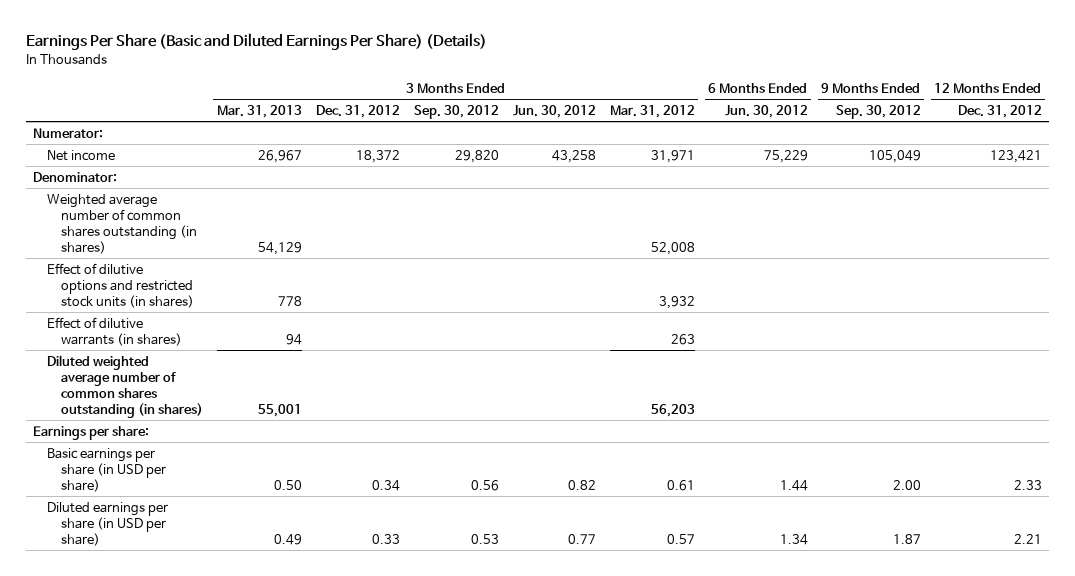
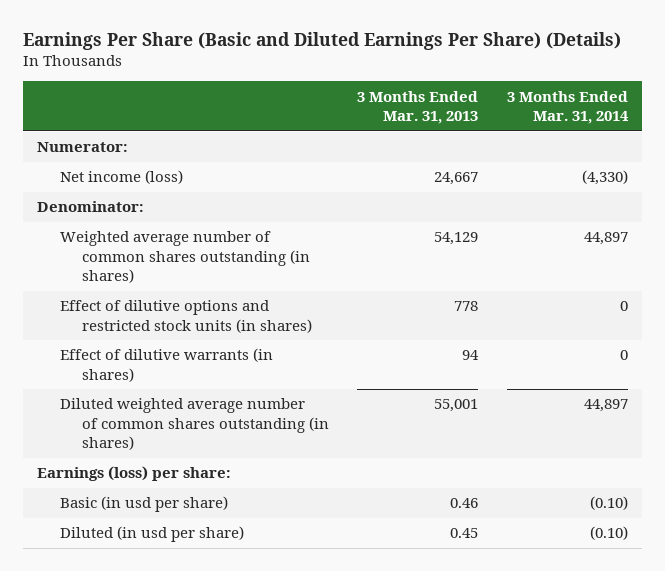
- | 3 Months Ended Mar. 31, 2013 | 3 Months Ended Dec. 31, 2012 | 3 Months Ended Sep. 30, 2012 | 3 Months Ended Jun. 30, 2012 | 3 Months Ended Mar. 31, 2012 | 6 Months Ended Jun. 30, 2012 | 9 Months Ended Sep. 30, 2012 | 12 Months Ended Dec. 31, 2012
+ | 3 Months Ended Mar. 31, 2013 | 3 Months Ended Mar. 31, 2014
- Net income | 26,967 | 18,372 | 29,820 | 43,258 | 31,971 | 75,229 | 105,049 | 123,421
+ Net income (loss) | 24,667 | (4,330)
- Earnings per share:
- Basic earnings per share (in USD per share) | 0.50 | 0.34 | 0.56 | 0.82 | 0.61 | 1.44 | 2.00 | 2.33
- Diluted earnings per share (in USD per share) | 0.49 | 0.33 | 0.53 | 0.77 | 0.57 | 1.34 | 1.87 | 2.21
+ Earnings (loss) per share:
+ Basic (in usd per share) | 0.46 | (0.10)
+ Diluted (in usd per share) | 0.45 | (0.10)

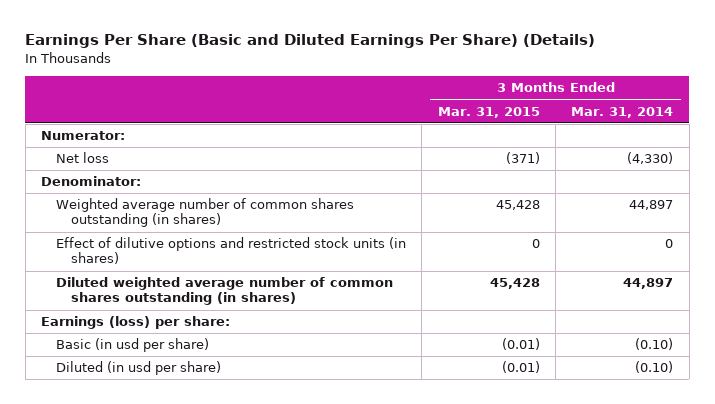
- | 3 Months Ended Mar. 31, 2013 | 3 Months Ended Mar. 31, 2014
+ | 3 Months Ended Mar. 31, 2015 | 3 Months Ended Mar. 31, 2014
- Net income (loss) | 24,667 | (4,330)
+ Net loss | (371) | (4,330)
- Effect of dilutive warrants (in shares) | 94 | 0

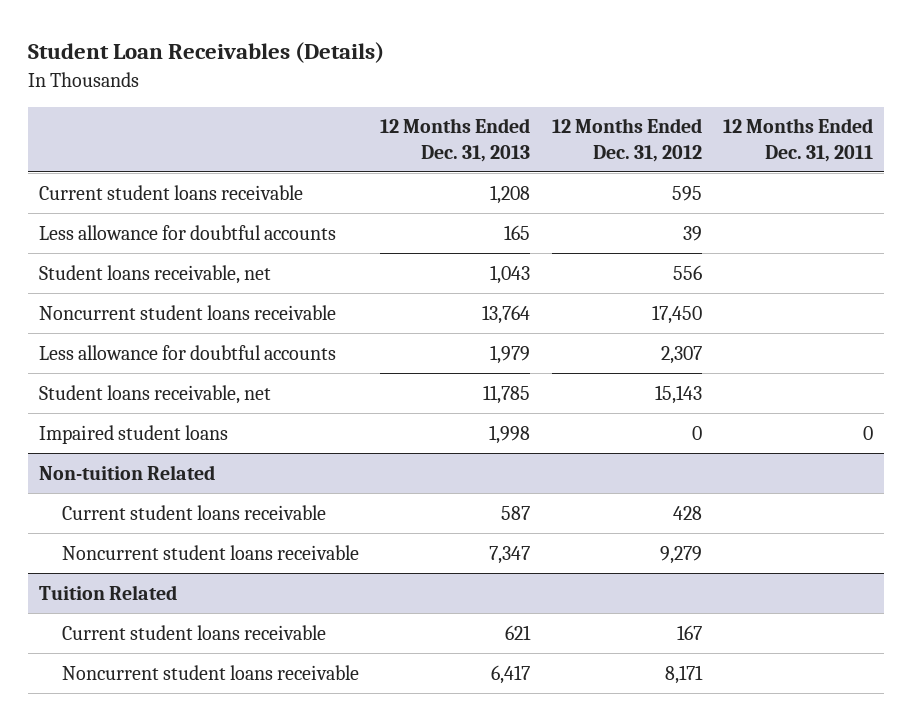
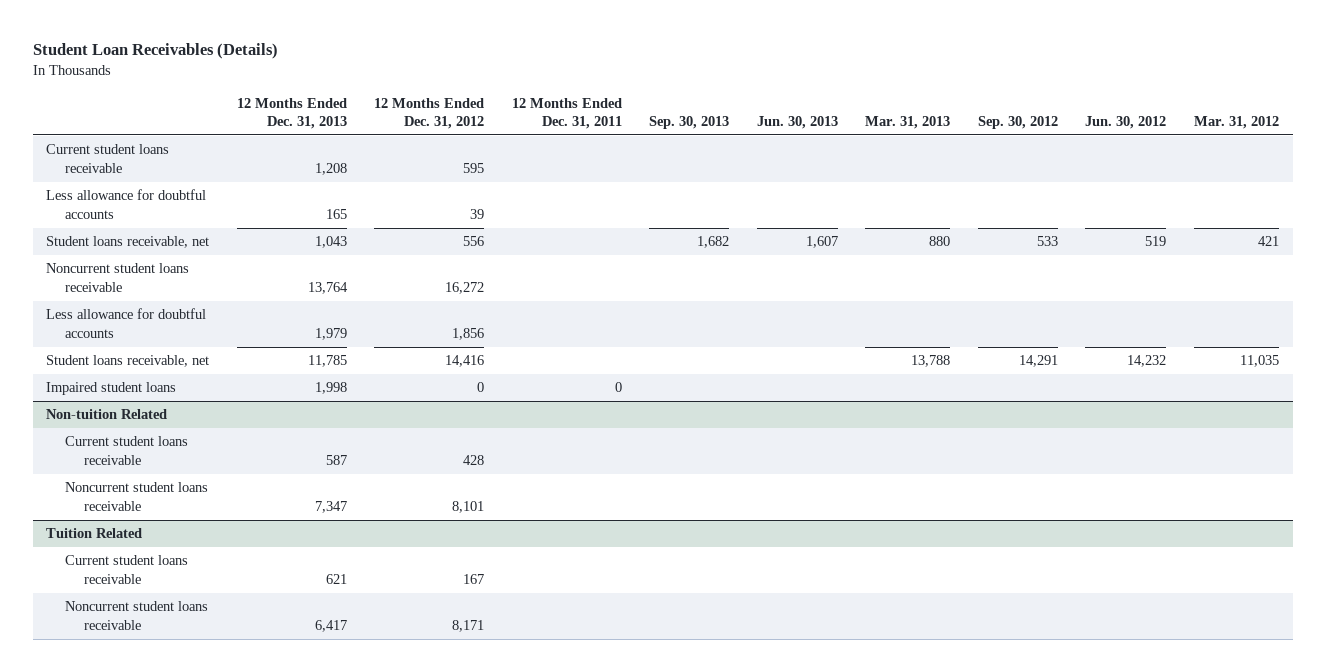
- | 12 Months Ended Dec. 31, 2013 | 12 Months Ended Dec. 31, 2012 | 12 Months Ended Dec. 31, 2011
+ | 12 Months Ended Dec. 31, 2013 | 12 Months Ended Dec. 31, 2012 | 12 Months Ended Dec. 31, 2011 | Sep. 30, 2013 | Jun. 30, 2013 | Mar. 31, 2013 | Sep. 30, 2012 | Jun. 30, 2012 | Mar. 31, 2012
- Noncurrent student loans receivable | 13,764 | 17,450 |
- Less allowance for doubtful accounts | 1,979 | 2,307 |
- Student loans receivable, net | 11,785 | 15,143 |
+ Noncurrent student loans receivable | 13,764 | 16,272 | | | | | | |
+ Less allowance for doubtful accounts | 1,979 | 1,856 | | | | | | |
+ Student loans receivable, net | 11,785 | 14,416 | | | | 13,788 | 14,291 | 14,232 | 11,035
@ Non-tuition Related
- Noncurrent student loans receivable | 7,347 | 9,279 |
+ Noncurrent student loans receivable | 7,347 | 8,101 | | | | | | |

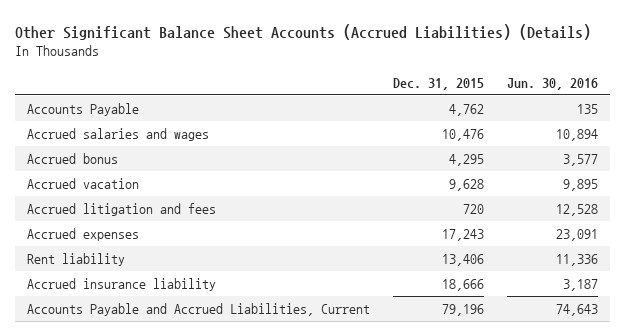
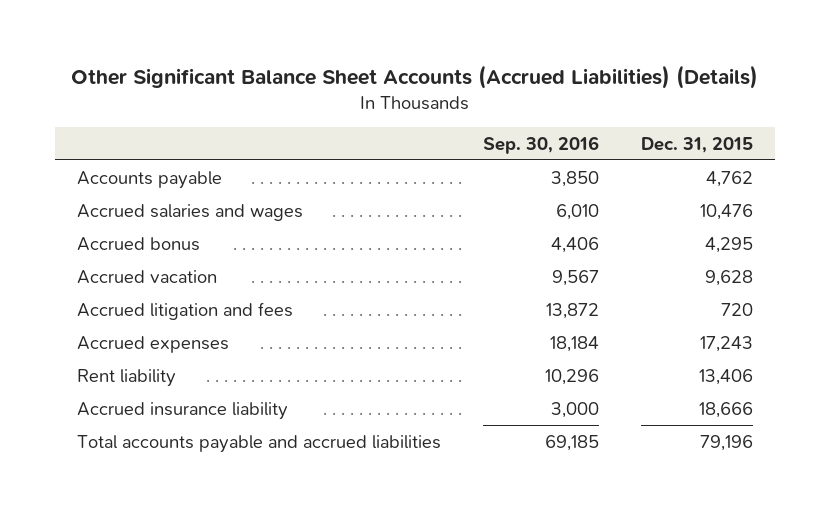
- | Dec. 31, 2015 | Jun. 30, 2016
+ | Sep. 30, 2016 | Dec. 31, 2015
- Accounts Payable | 4,762 | 135
+ Accounts payable | 3,850 | 4,762
- Accounts Payable and Accrued Liabilities, Current | 79,196 | 74,643
+ Total accounts payable and accrued liabilities | 69,185 | 79,196

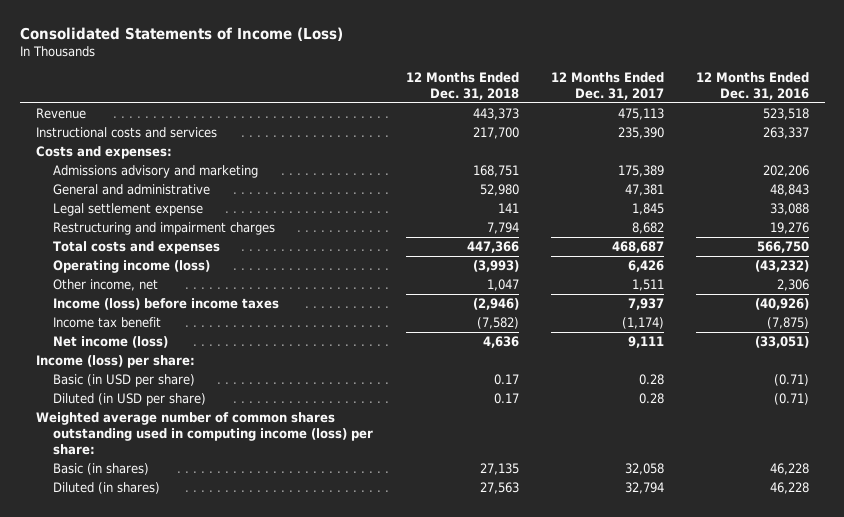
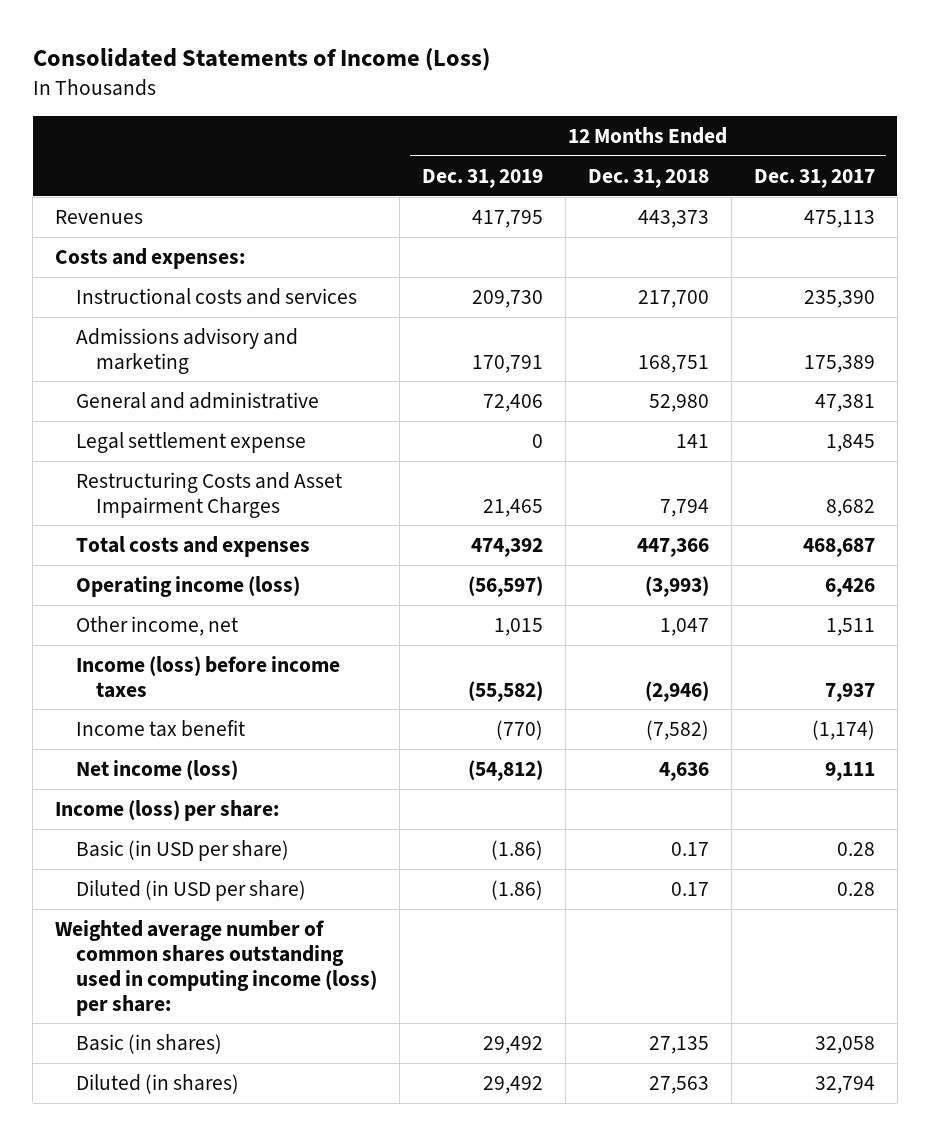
- | 12 Months Ended Dec. 31, 2018 | 12 Months Ended Dec. 31, 2017 | 12 Months Ended Dec. 31, 2016
+ | 12 Months Ended Dec. 31, 2019 | 12 Months Ended Dec. 31, 2018 | 12 Months Ended Dec. 31, 2017
- Revenue | 443,373 | 475,113 | 523,518
+ Revenues | 417,795 | 443,373 | 475,113
moved down: Instructional costs and services | 209,730 | 217,700 | 235,390
- Restructuring and impairment charges | 7,794 | 8,682 | 19,276
+ Restructuring Costs and Asset Impairment Charges | 21,465 | 7,794 | 8,682

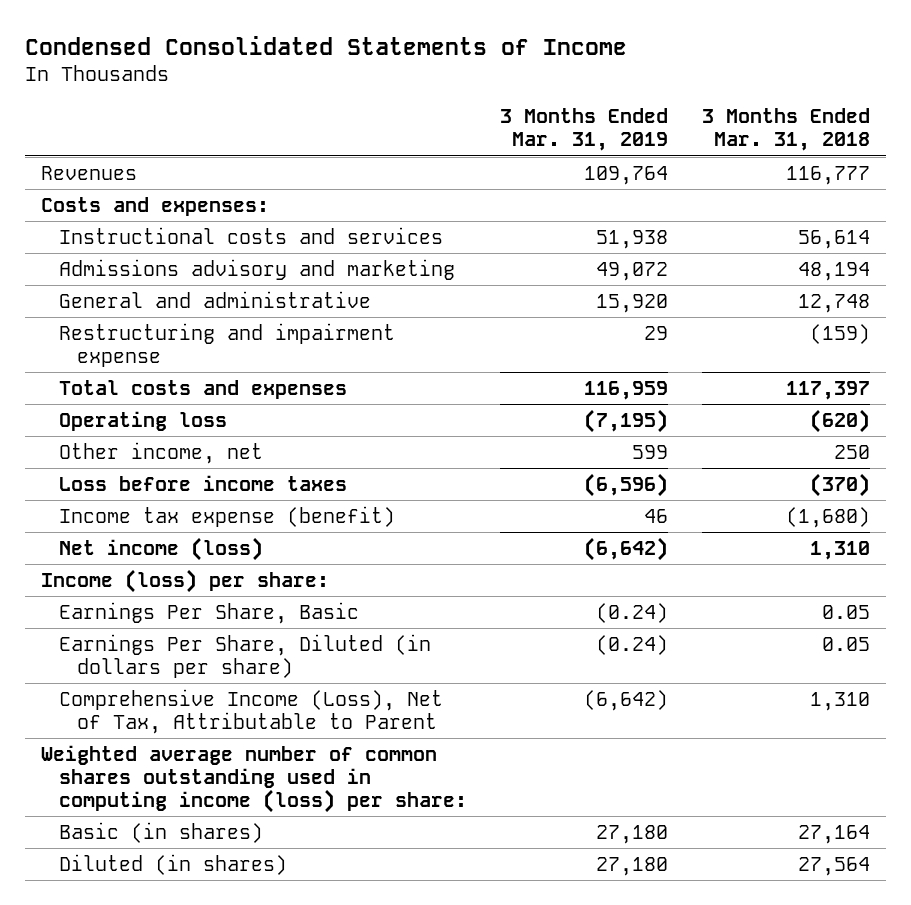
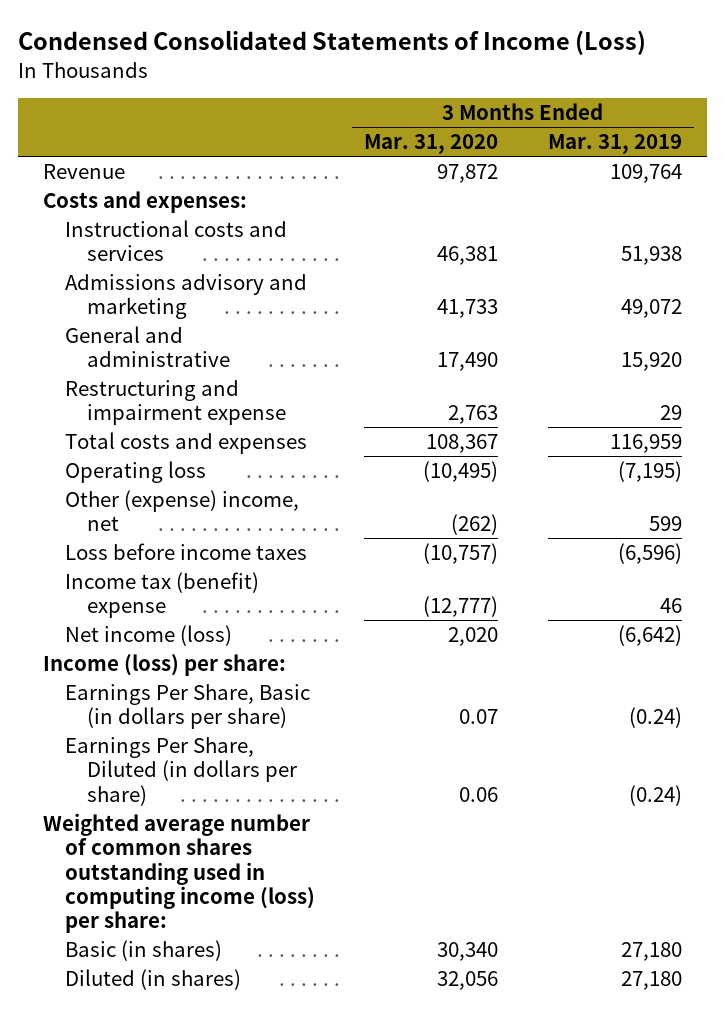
- Condensed Consolidated Statements of Income
+ Condensed Consolidated Statements of Income (Loss)
- | 3 Months Ended Mar. 31, 2019 | 3 Months Ended Mar. 31, 2018
+ | 3 Months Ended Mar. 31, 2020 | 3 Months Ended Mar. 31, 2019
- Revenues | 109,764 | 116,777
+ Revenue | 97,872 | 109,764
- Other income, net | 599 | 250
+ Other (expense) income, net | (262) | 599
- Income tax expense (benefit) | 46 | (1,680)
+ Income tax (benefit) expense | (12,777) | 46
- Earnings Per Share, Basic | (0.24) | 0.05
+ Earnings Per Share, Basic (in dollars per share) | 0.07 | (0.24)
- Comprehensive Income (Loss), Net of Tax, Attributable to Parent | (6,642) | 1,310

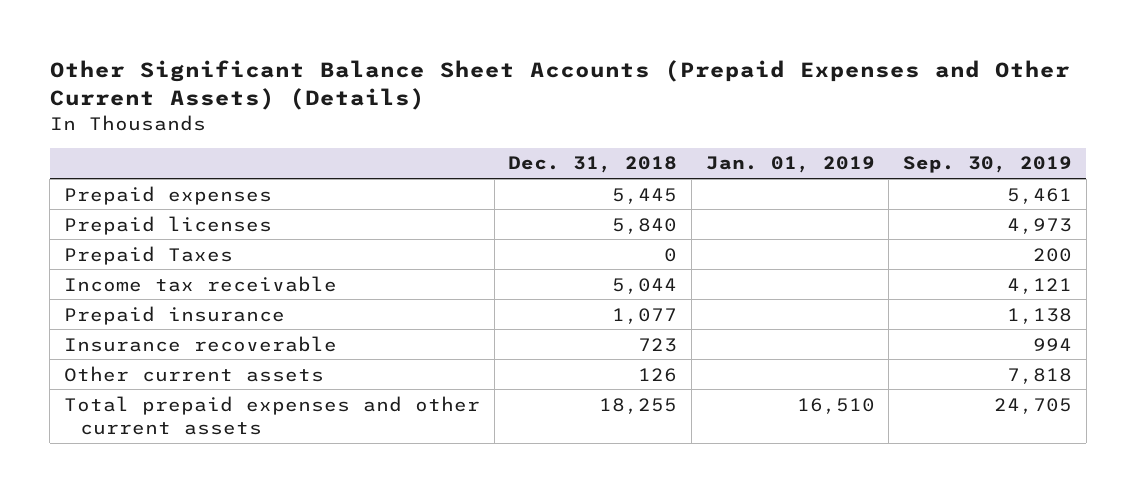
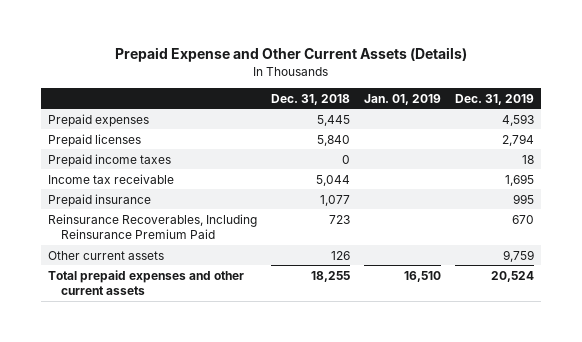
- Other Significant Balance Sheet Accounts (Prepaid Expenses and Other Current Assets) (Details)
+ Prepaid Expense and Other Current Assets (Details)
- | Dec. 31, 2018 | Jan. 01, 2019 | Sep. 30, 2019
+ | Dec. 31, 2018 | Jan. 01, 2019 | Dec. 31, 2019
- Prepaid Taxes | 0 | | 200
+ Prepaid income taxes | 0 | | 18
- Insurance recoverable | 723 | | 994
+ Reinsurance Recoverables, Including Reinsurance Premium Paid | 723 | | 670

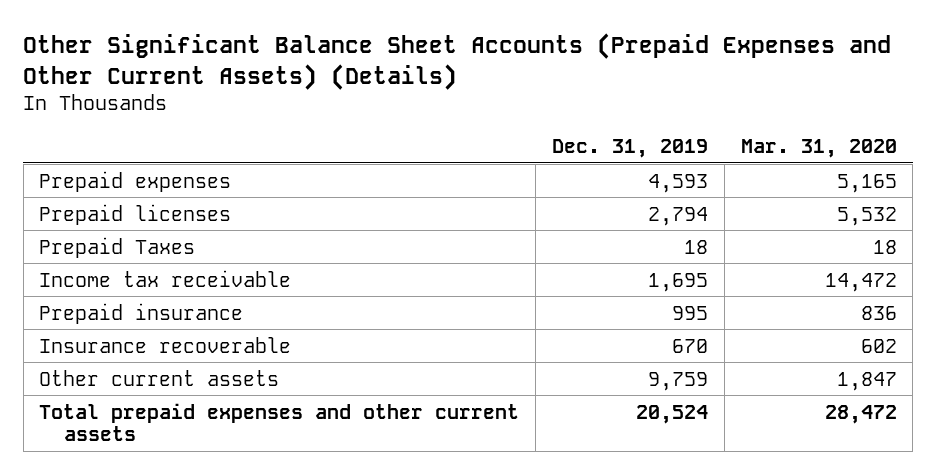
- Prepaid Expense and Other Current Assets (Details)
+ Other Significant Balance Sheet Accounts (Prepaid Expenses and Other Current Assets) (Details)
- | Dec. 31, 2018 | Jan. 01, 2019 | Dec. 31, 2019
+ | Dec. 31, 2019 | Mar. 31, 2020
- Prepaid income taxes | 0 | | 18
+ Prepaid Taxes | 18 | 18
- Reinsurance Recoverables, Including Reinsurance Premium Paid | 723 | | 670
+ Insurance recoverable | 670 | 602

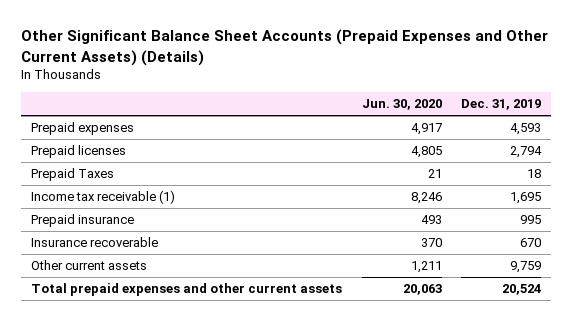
- | Dec. 31, 2019 | Mar. 31, 2020
+ | Jun. 30, 2020 | Dec. 31, 2019
- Income tax receivable | 1,695 | 14,472
+ Income tax receivable (1) | 8,246 | 1,695

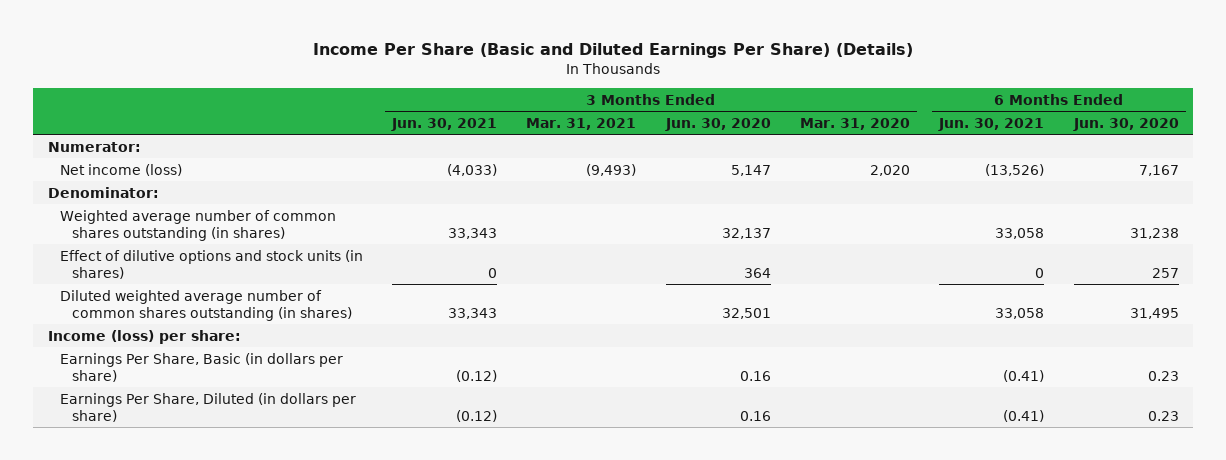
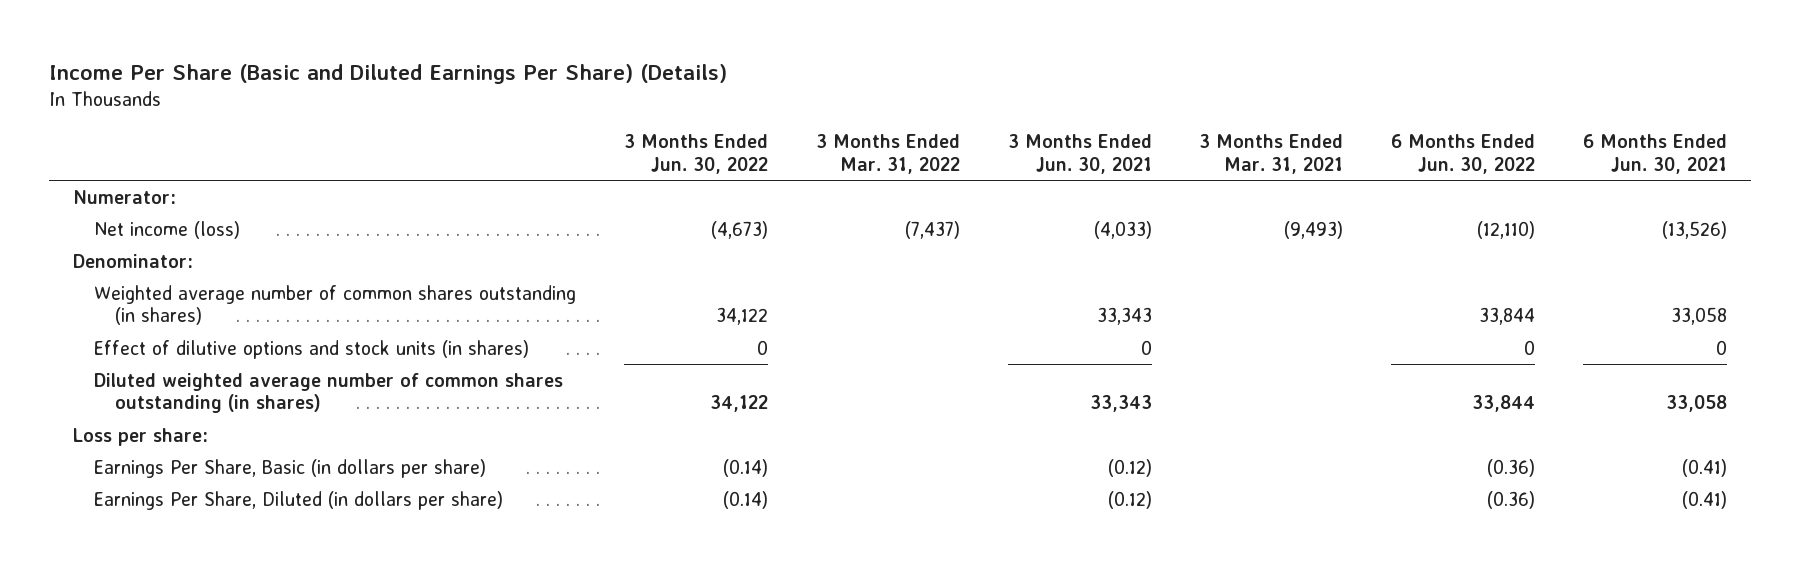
- | 3 Months Ended Jun. 30, 2021 | 3 Months Ended Mar. 31, 2021 | 3 Months Ended Jun. 30, 2020 | 3 Months Ended Mar. 31, 2020 | 6 Months Ended Jun. 30, 2021 | 6 Months Ended Jun. 30, 2020
+ | 3 Months Ended Jun. 30, 2022 | 3 Months Ended Mar. 31, 2022 | 3 Months Ended Jun. 30, 2021 | 3 Months Ended Mar. 31, 2021 | 6 Months Ended Jun. 30, 2022 | 6 Months Ended Jun. 30, 2021
- Income (loss) per share:
+ Loss per share:

